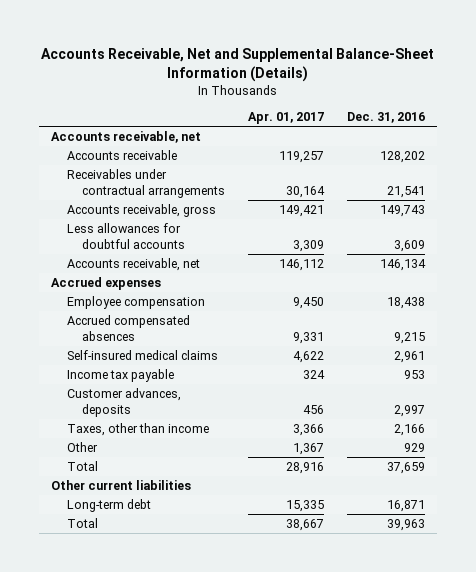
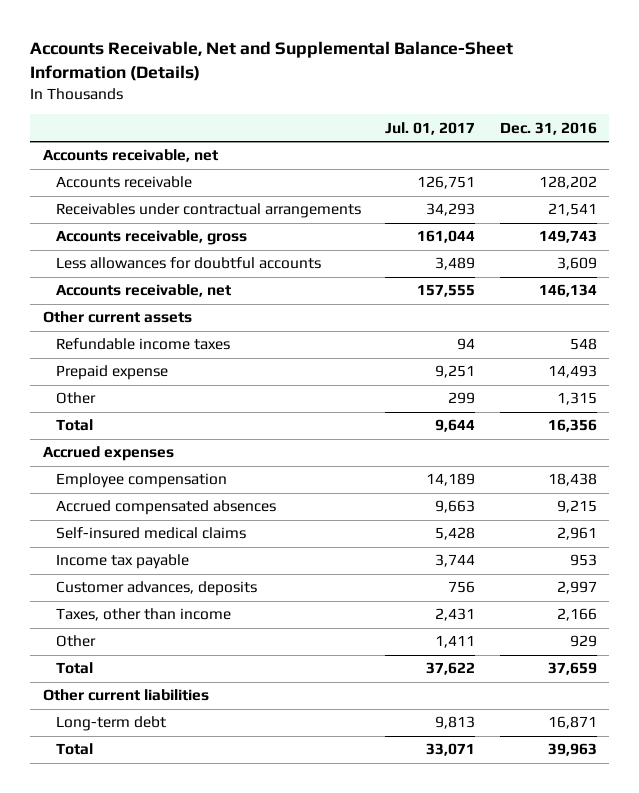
- | Apr. 01, 2017 | Dec. 31, 2016
+ | Jul. 01, 2017 | Dec. 31, 2016
+ Other current assets
+ Refundable income taxes | 94 | 548
+ Prepaid expense | 9,251 | 14,493
+ Other | 299 | 1,315
+ Total | 9,644 | 16,356

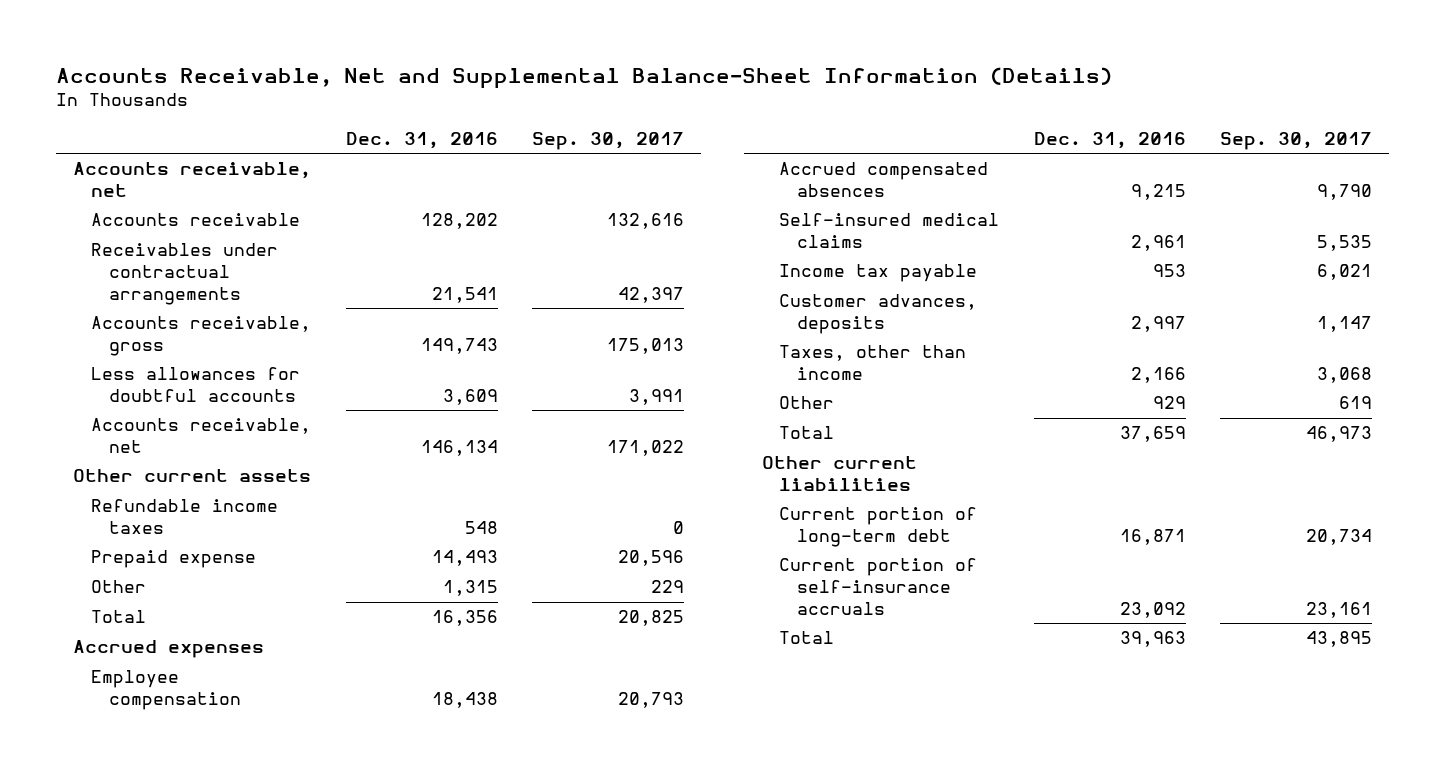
- | Jul. 01, 2017 | Dec. 31, 2016
+ | Dec. 31, 2016 | Sep. 30, 2017
- Long-term debt | 9,813 | 16,871
+ Current portion of long-term debt | 16,871 | 20,734
+ Current portion of self-insurance accruals | 23,092 | 23,161

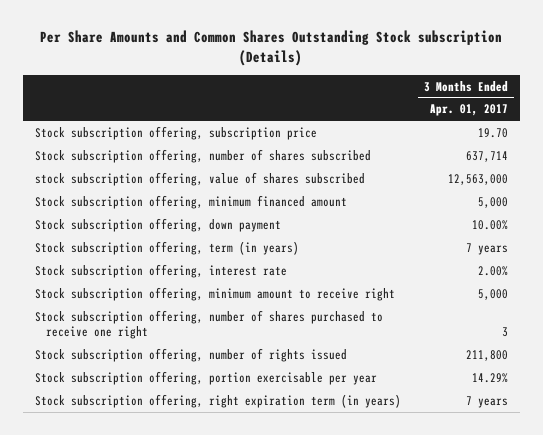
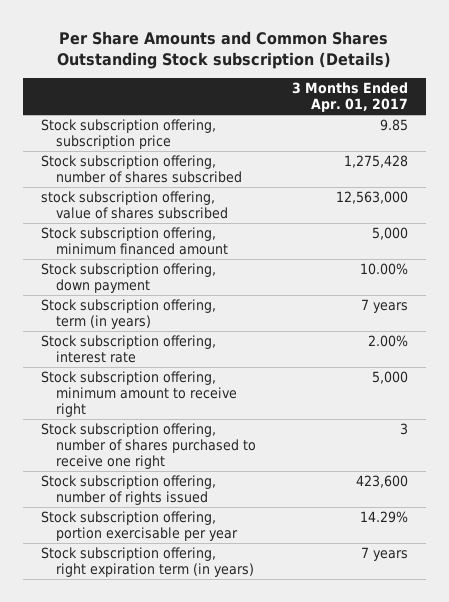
- Stock subscription offering, subscription price | 19.70
- Stock subscription offering, number of shares subscribed | 637,714
+ Stock subscription offering, subscription price | 9.85
+ Stock subscription offering, number of shares subscribed | 1,275,428
- Stock subscription offering, number of rights issued | 211,800
+ Stock subscription offering, number of rights issued | 423,600

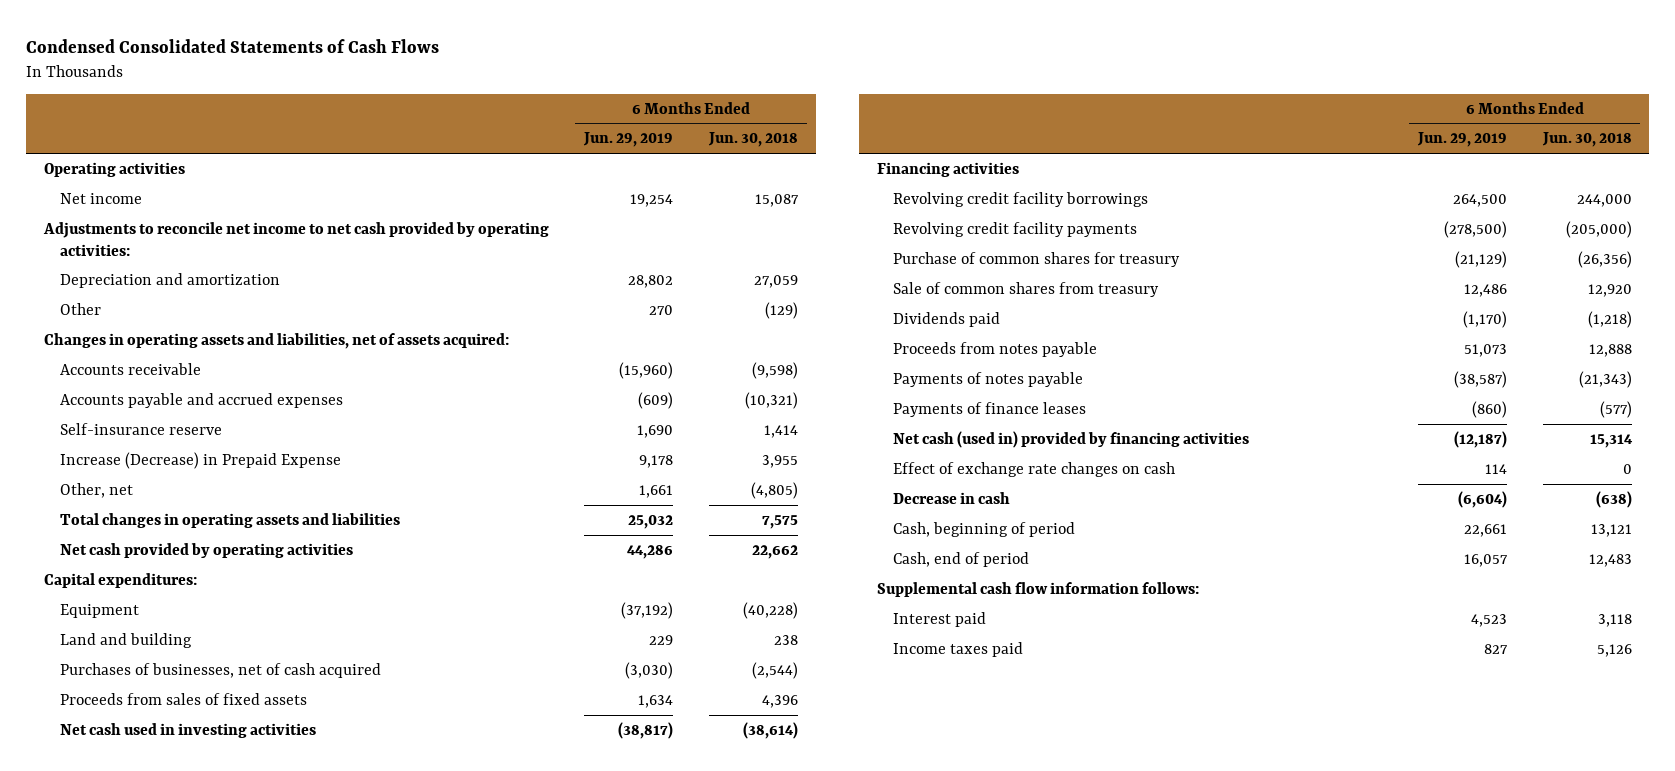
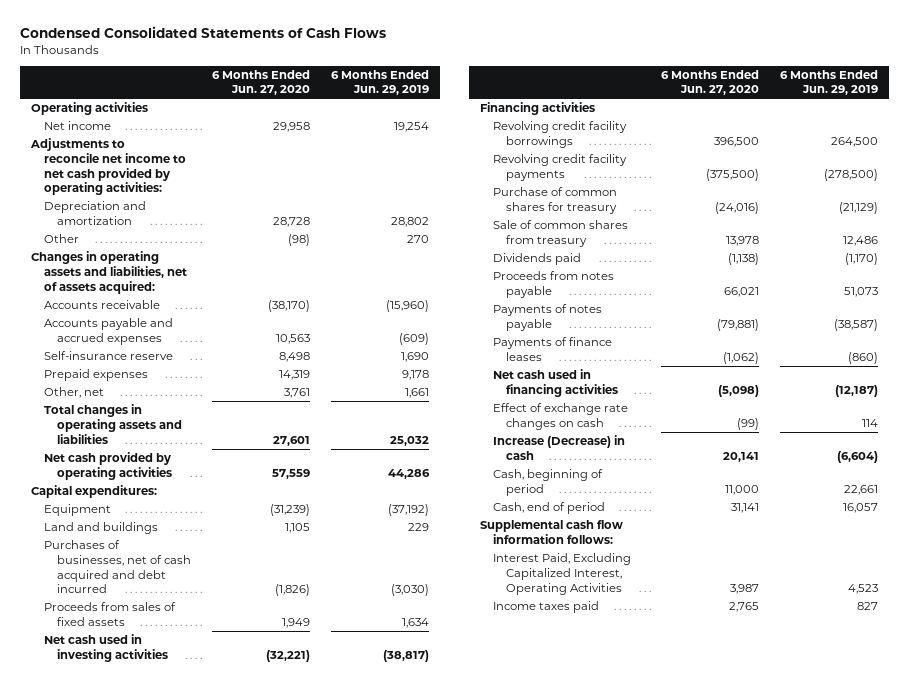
- | 6 Months Ended Jun. 29, 2019 | 6 Months Ended Jun. 30, 2018
+ | 6 Months Ended Jun. 27, 2020 | 6 Months Ended Jun. 29, 2019
- Increase (Decrease) in Prepaid Expense | 9,178 | 3,955
+ Prepaid expenses | 14,319 | 9,178
- Land and building | 229 | 238
- Purchases of businesses, net of cash acquired | (3,030) | (2,544)
+ Land and buildings | 1,105 | 229
+ Purchases of businesses, net of cash acquired and debt incurred | (1,826) | (3,030)
- Net cash (used in) provided by financing activities | (12,187) | 15,314
+ Net cash used in financing activities | (5,098) | (12,187)
- Decrease in cash | (6,604) | (638)
+ Increase (Decrease) in cash | 20,141 | (6,604)
- Interest paid | 4,523 | 3,118
+ Interest Paid, Excluding Capitalized Interest, Operating Activities | 3,987 | 4,523

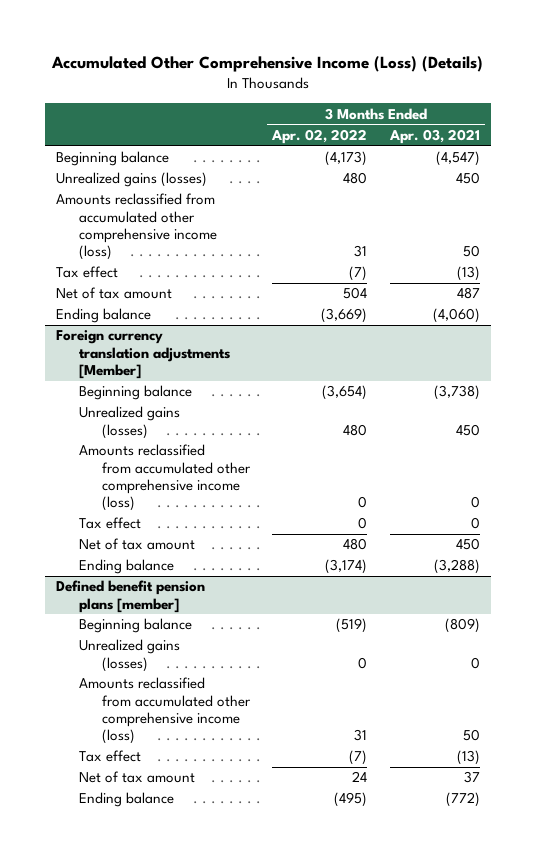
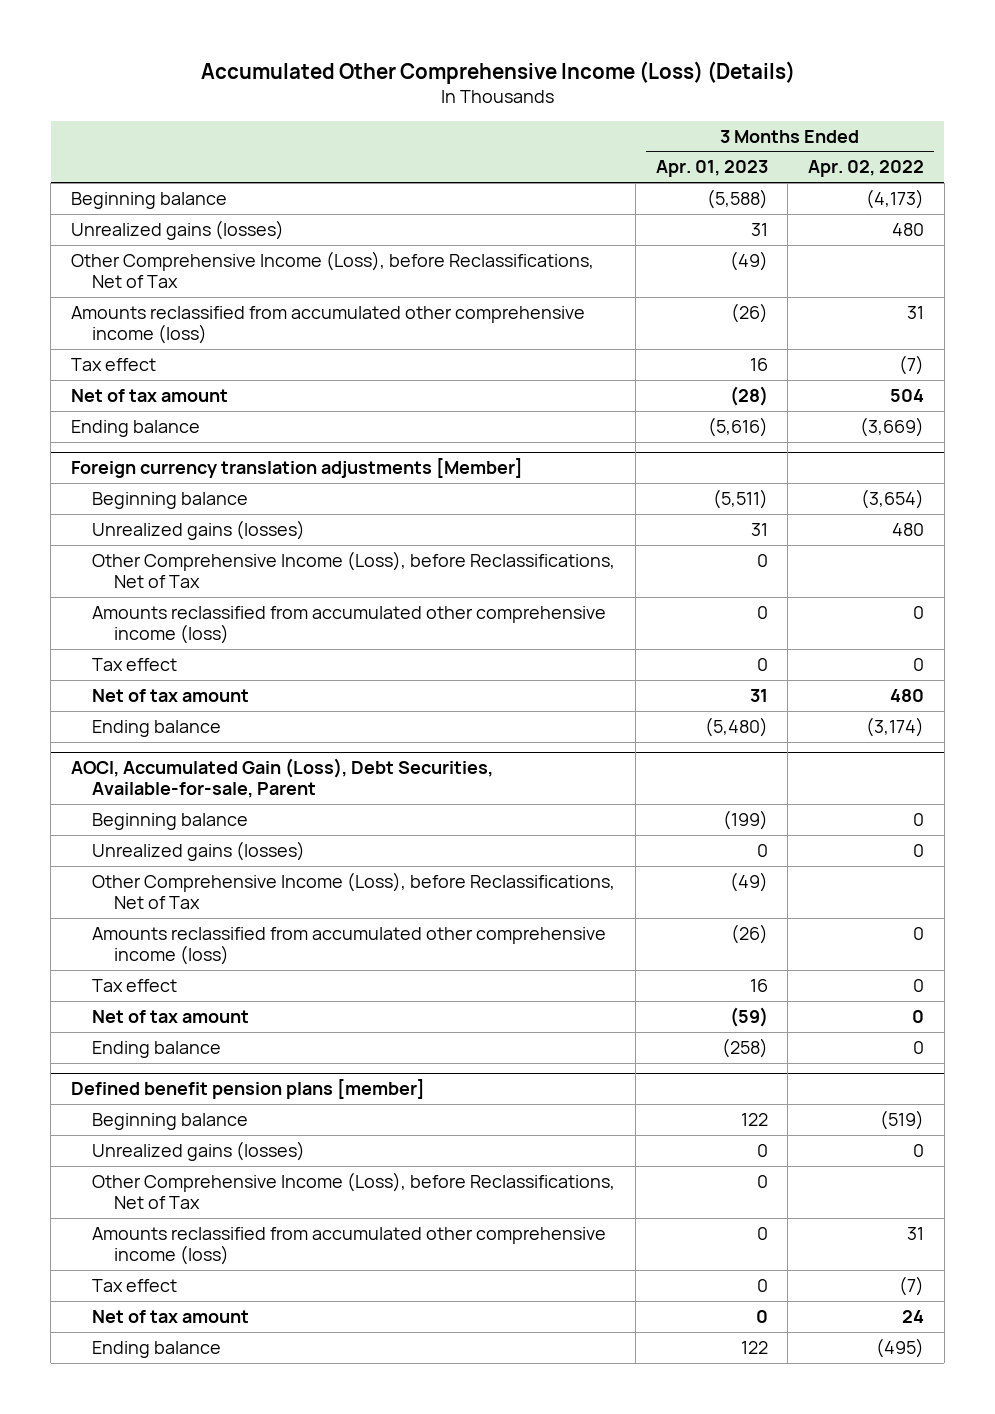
- | 3 Months Ended Apr. 02, 2022 | 3 Months Ended Apr. 03, 2021
+ | 3 Months Ended Apr. 01, 2023 | 3 Months Ended Apr. 02, 2022
+ Other Comprehensive Income (Loss), before Reclassifications, Net of Tax | (49) |
@ Foreign currency translation adjustments [Member]
+ Other Comprehensive Income (Loss), before Reclassifications, Net of Tax | 0 |
+ AOCI, Accumulated Gain (Loss), Debt Securities, Available-for-sale, Parent
+ Beginning balance | (199) | 0
+ Unrealized gains (losses) | 0 | 0
+ Other Comprehensive Income (Loss), before Reclassifications, Net of Tax | (49) |
+ Amounts reclassified from accumulated other comprehensive income (loss) | (26) | 0
+ Tax effect | 16 | 0
+ Net of tax amount | (59) | 0
+ Ending balance | (258) | 0
@ Defined benefit pension plans [member]
+ Other Comprehensive Income (Loss), before Reclassifications, Net of Tax | 0 |

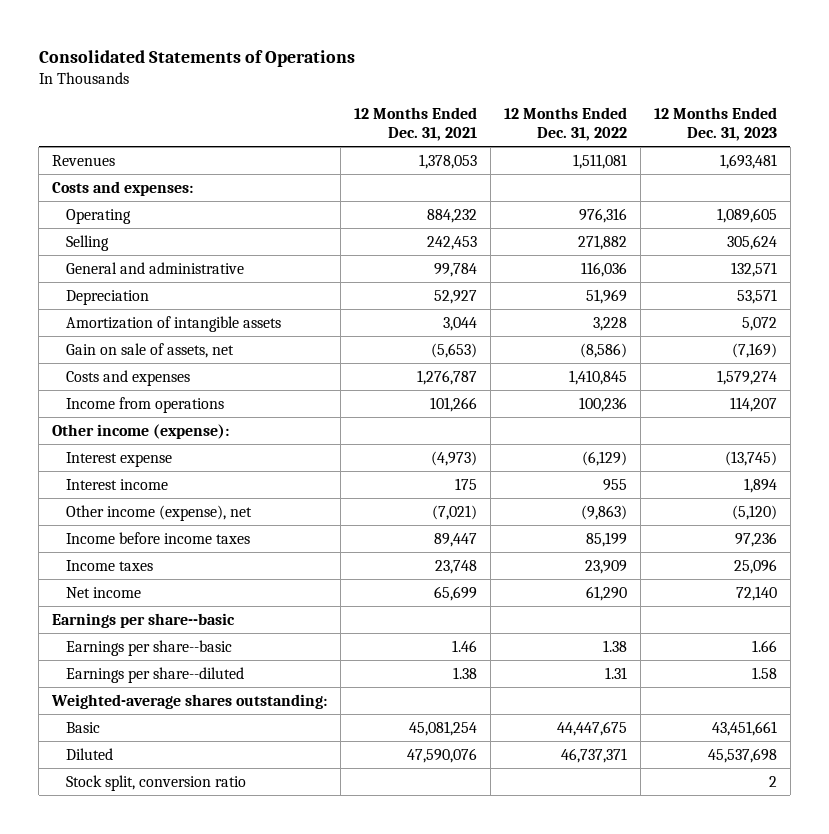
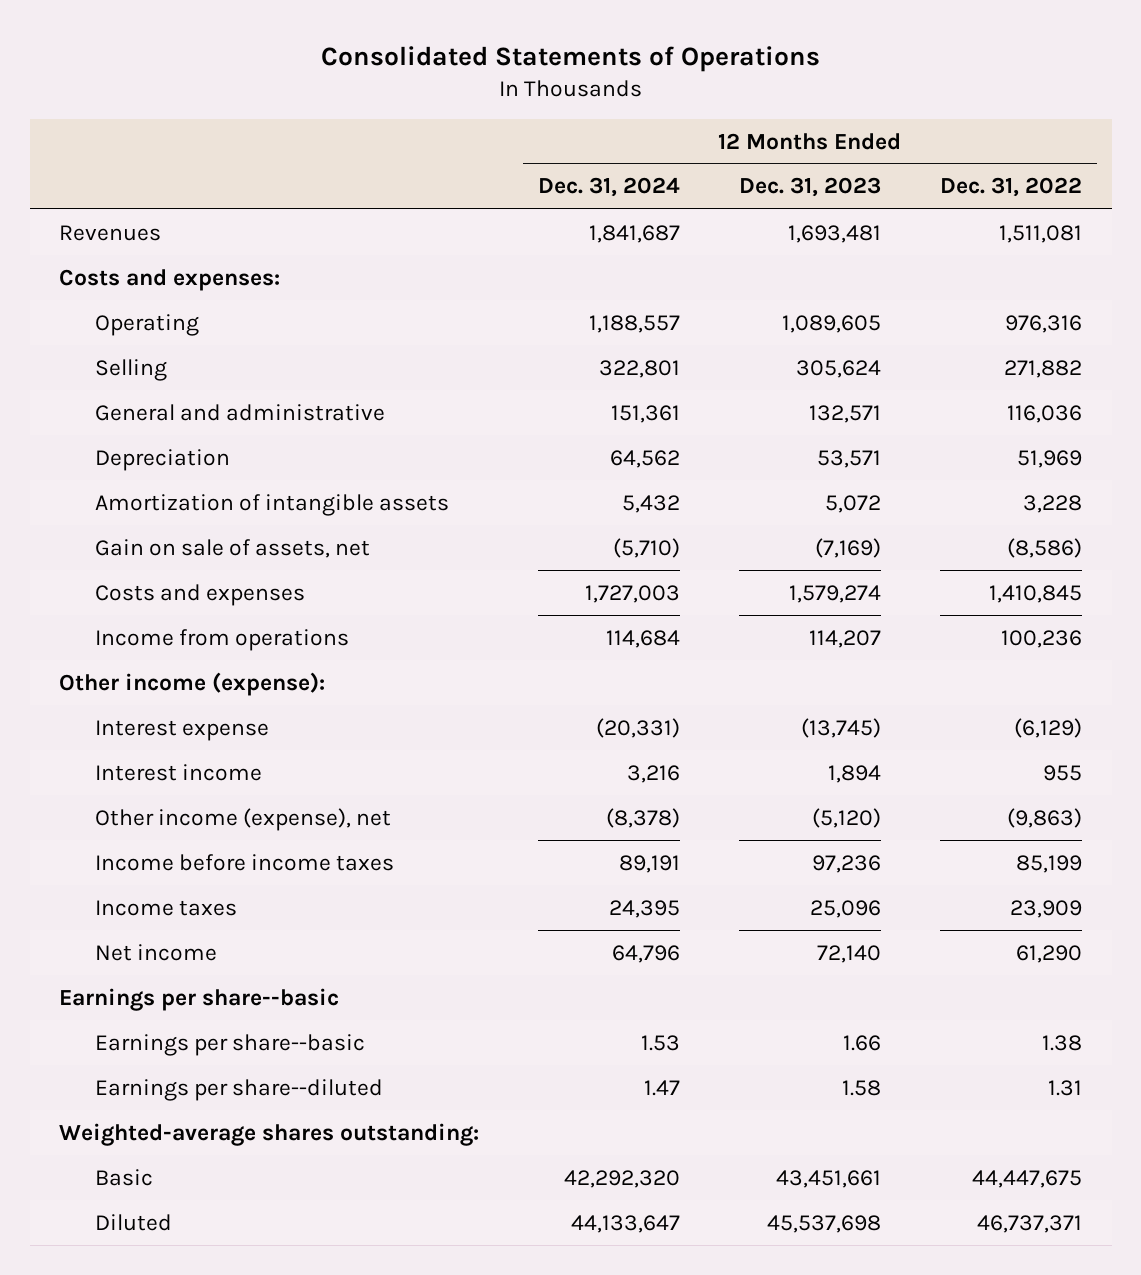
- | 12 Months Ended Dec. 31, 2021 | 12 Months Ended Dec. 31, 2022 | 12 Months Ended Dec. 31, 2023
+ | 12 Months Ended Dec. 31, 2024 | 12 Months Ended Dec. 31, 2023 | 12 Months Ended Dec. 31, 2022
- Stock split, conversion ratio | | | 2

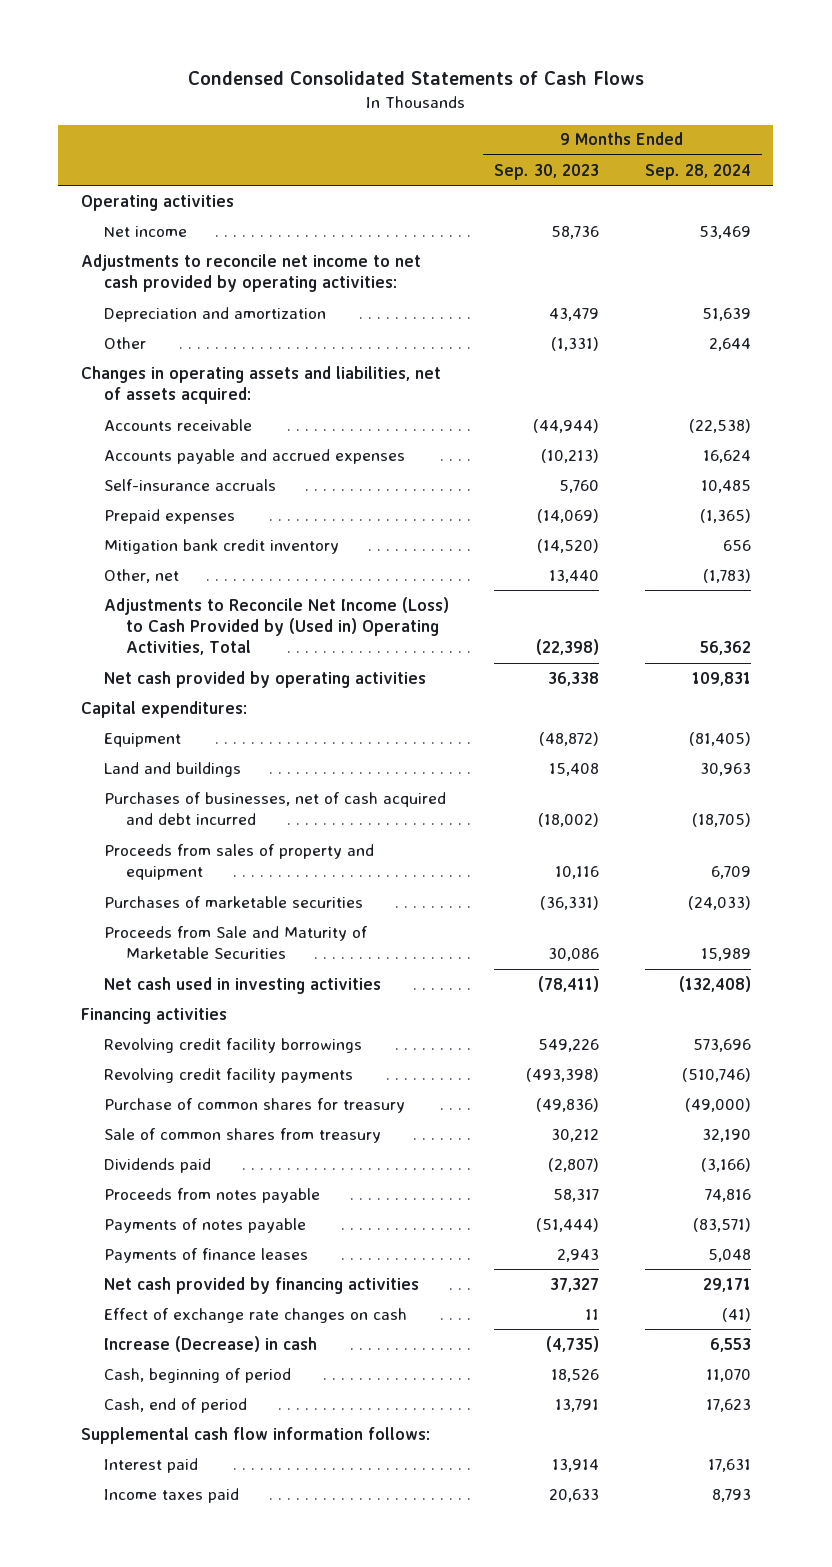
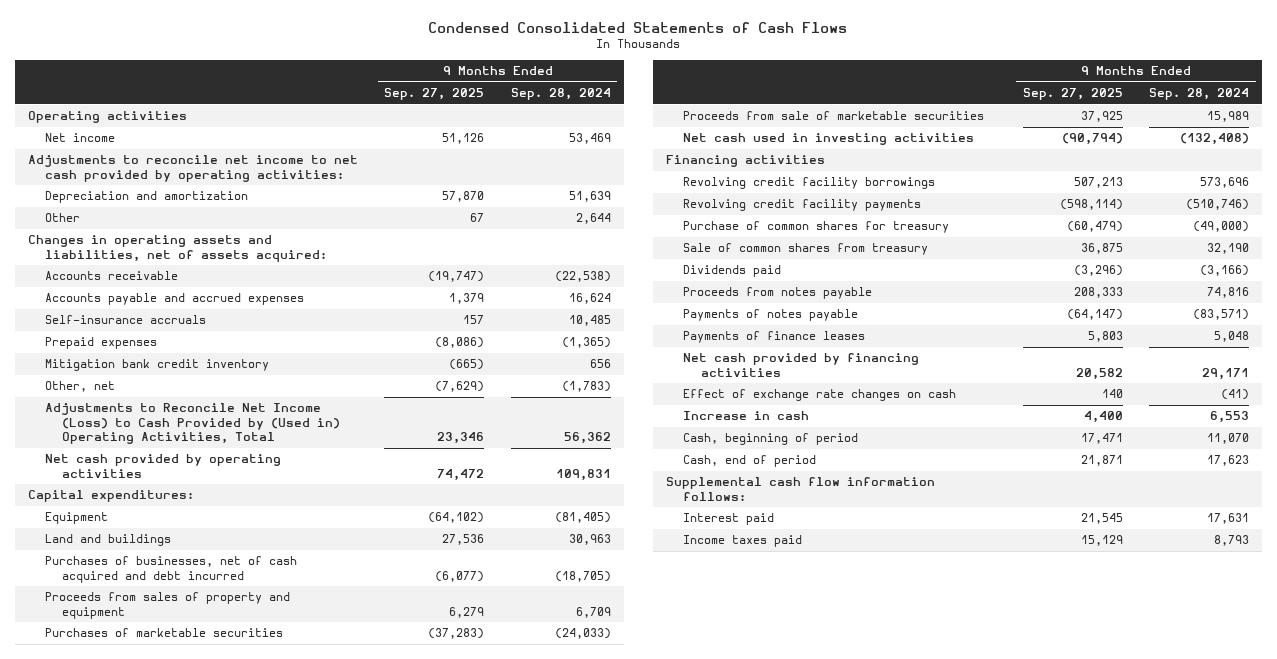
- | 9 Months Ended Sep. 30, 2023 | 9 Months Ended Sep. 28, 2024
+ | 9 Months Ended Sep. 27, 2025 | 9 Months Ended Sep. 28, 2024
- Proceeds from Sale and Maturity of Marketable Securities | 30,086 | 15,989
+ Proceeds from sale of marketable securities | 37,925 | 15,989
- Increase (Decrease) in cash | (4,735) | 6,553
+ Increase in cash | 4,400 | 6,553

